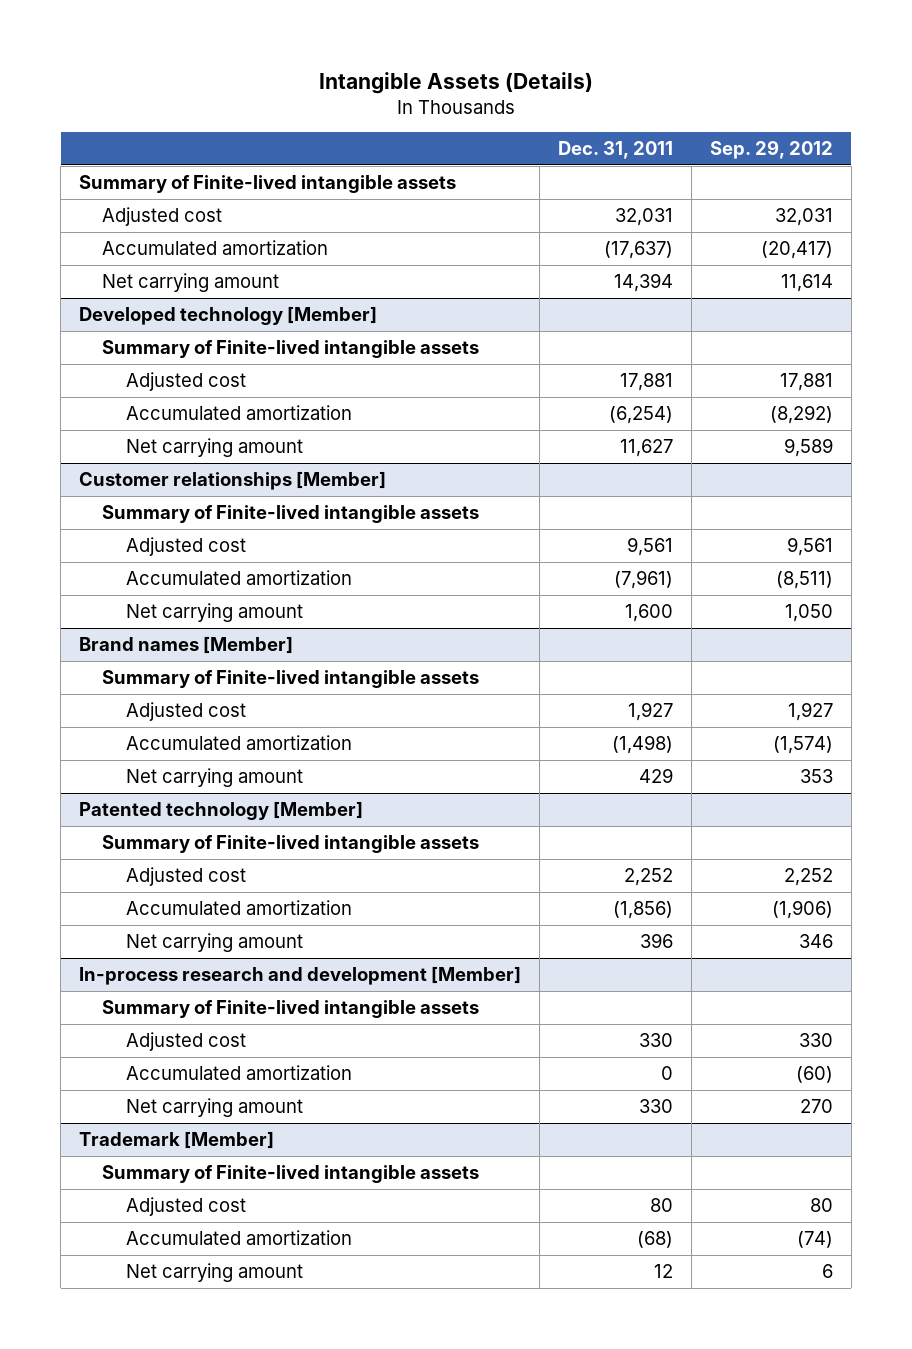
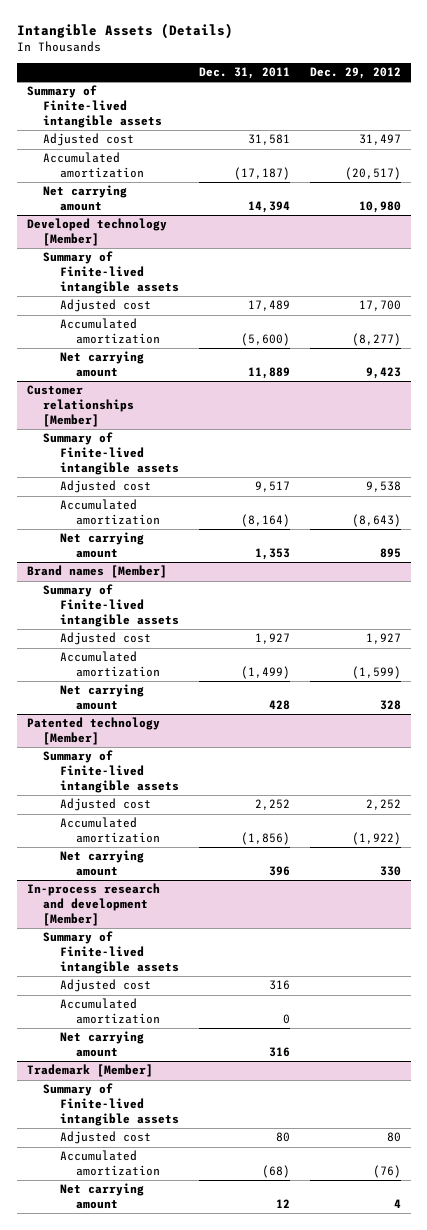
- | Dec. 31, 2011 | Sep. 29, 2012
+ | Dec. 31, 2011 | Dec. 29, 2012
- Adjusted cost | 32,031 | 32,031
- Accumulated amortization | (17,637) | (20,417)
+ Adjusted cost | 31,581 | 31,497
+ Accumulated amortization | (17,187) | (20,517)
@ Developed technology [Member]
- Adjusted cost | 17,881 | 17,881
- Accumulated amortization | (6,254) | (8,292)
- Net carrying amount | 11,627 | 9,589
+ Adjusted cost | 17,489 | 17,700
+ Accumulated amortization | (5,600) | (8,277)
+ Net carrying amount | 11,889 | 9,423
@ Customer relationships [Member]
- Adjusted cost | 9,561 | 9,561
- Accumulated amortization | (7,961) | (8,511)
- Net carrying amount | 1,600 | 1,050
+ Adjusted cost | 9,517 | 9,538
+ Accumulated amortization | (8,164) | (8,643)
+ Net carrying amount | 1,353 | 895
@ Brand names [Member]
- Accumulated amortization | (1,498) | (1,574)
- Net carrying amount | 429 | 353
+ Accumulated amortization | (1,499) | (1,599)
+ Net carrying amount | 428 | 328
@ In-process research and development [Member]
- Adjusted cost | 330 | 330
+ Adjusted cost | 316 |
- Net carrying amount | 330 | 270
+ Net carrying amount | 316 |

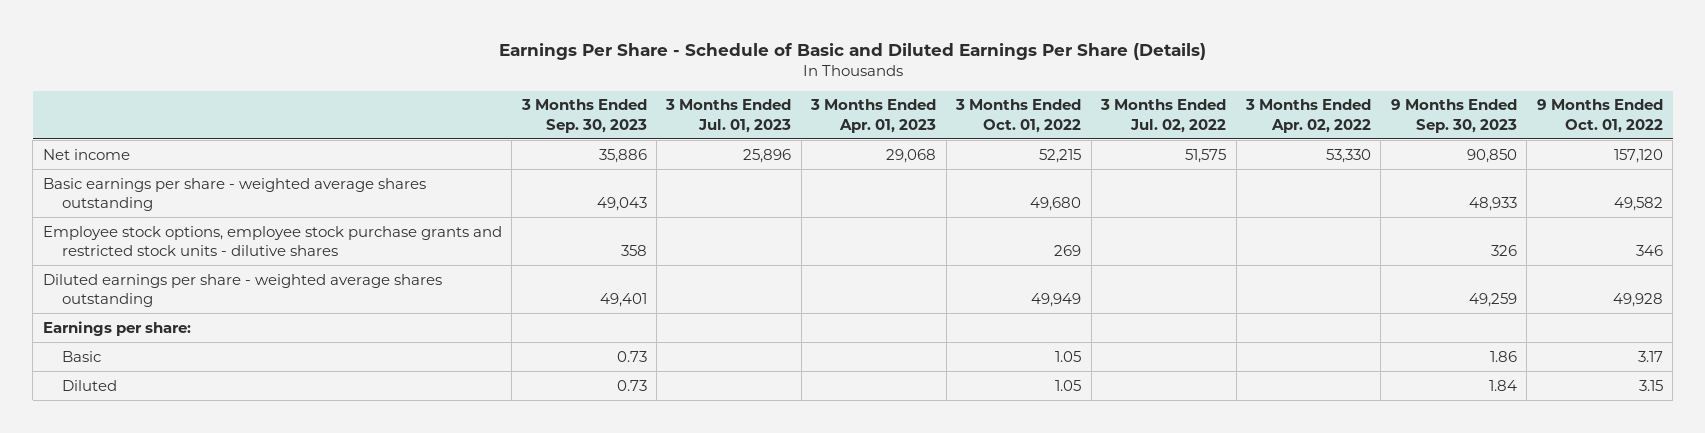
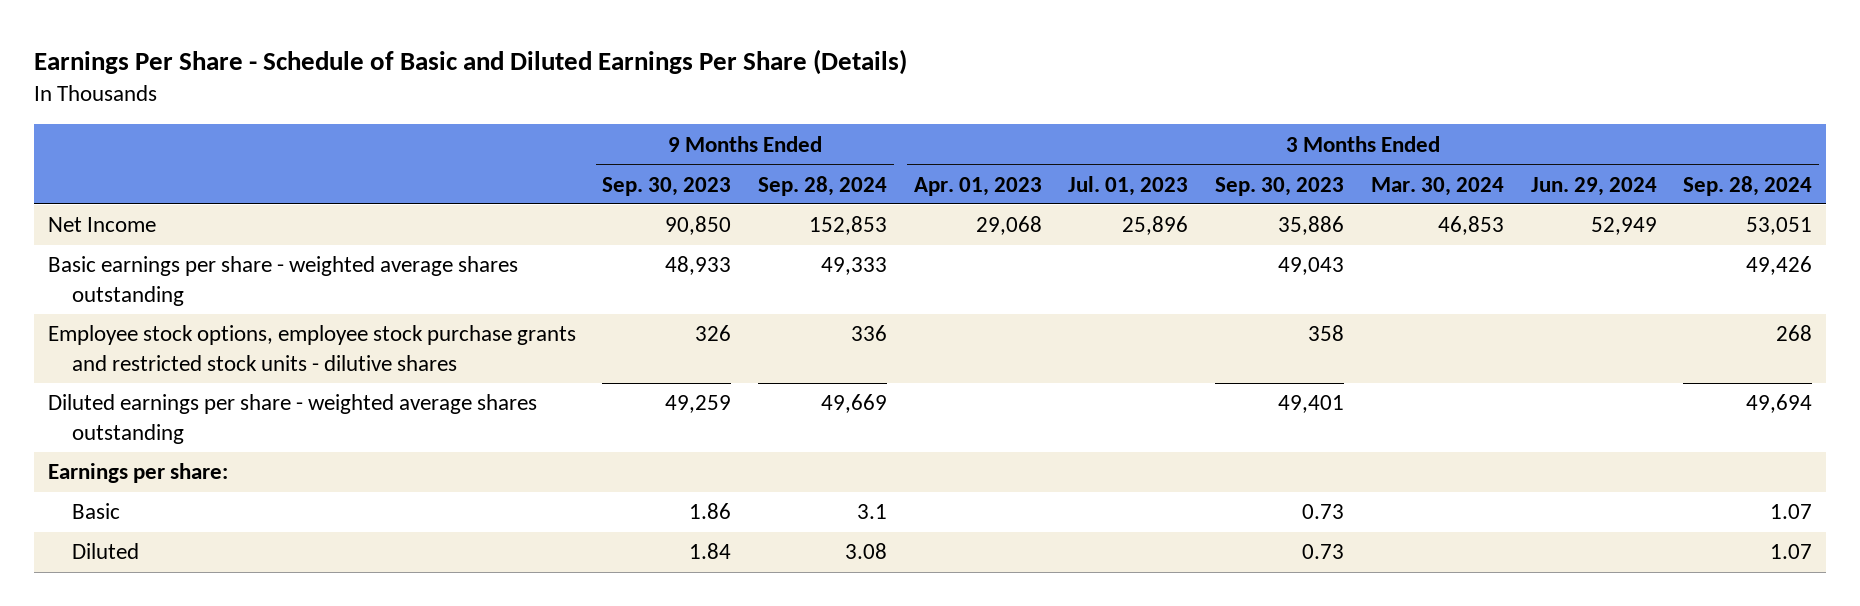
- | 3 Months Ended Sep. 30, 2023 | 3 Months Ended Jul. 01, 2023 | 3 Months Ended Apr. 01, 2023 | 3 Months Ended Oct. 01, 2022 | 3 Months Ended Jul. 02, 2022 | 3 Months Ended Apr. 02, 2022 | 9 Months Ended Sep. 30, 2023 | 9 Months Ended Oct. 01, 2022
+ | 9 Months Ended Sep. 30, 2023 | 9 Months Ended Sep. 28, 2024 | 3 Months Ended Apr. 01, 2023 | 3 Months Ended Jul. 01, 2023 | 3 Months Ended Sep. 30, 2023 | 3 Months Ended Mar. 30, 2024 | 3 Months Ended Jun. 29, 2024 | 3 Months Ended Sep. 28, 2024
- Net income | 35,886 | 25,896 | 29,068 | 52,215 | 51,575 | 53,330 | 90,850 | 157,120
+ Net Income | 90,850 | 152,853 | 29,068 | 25,896 | 35,886 | 46,853 | 52,949 | 53,051

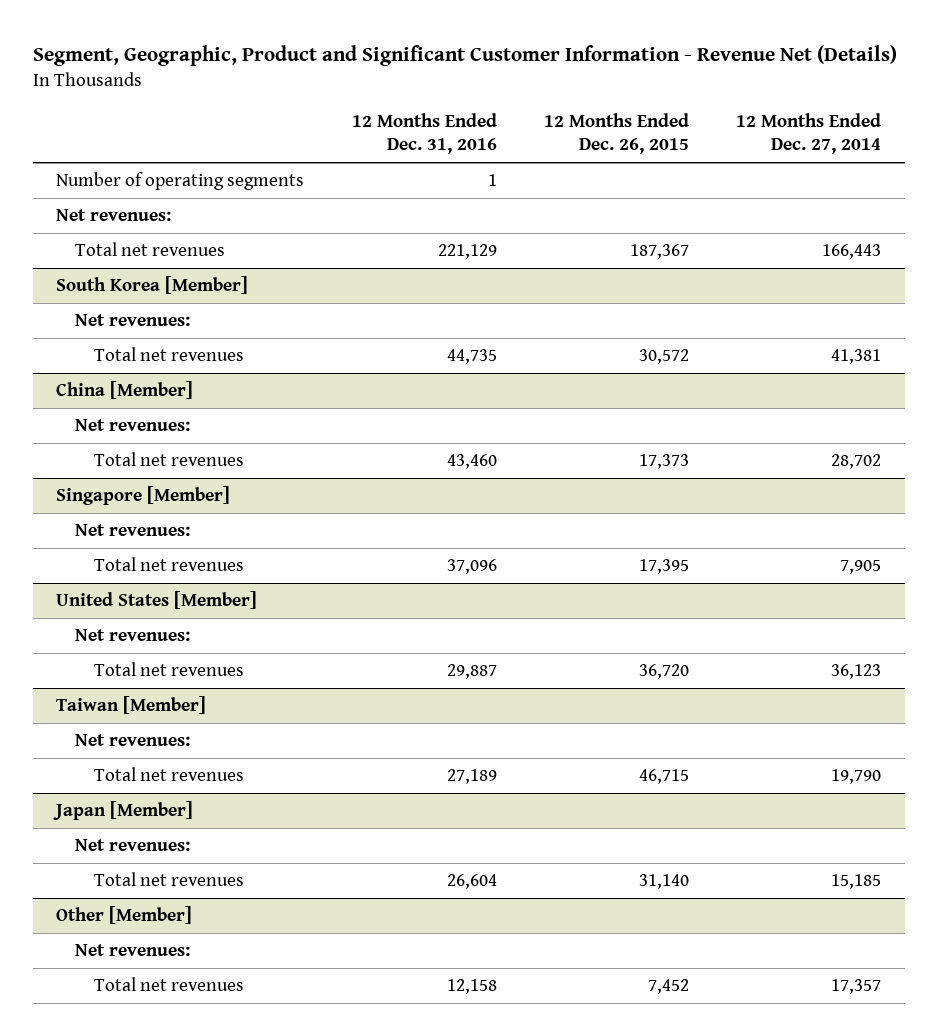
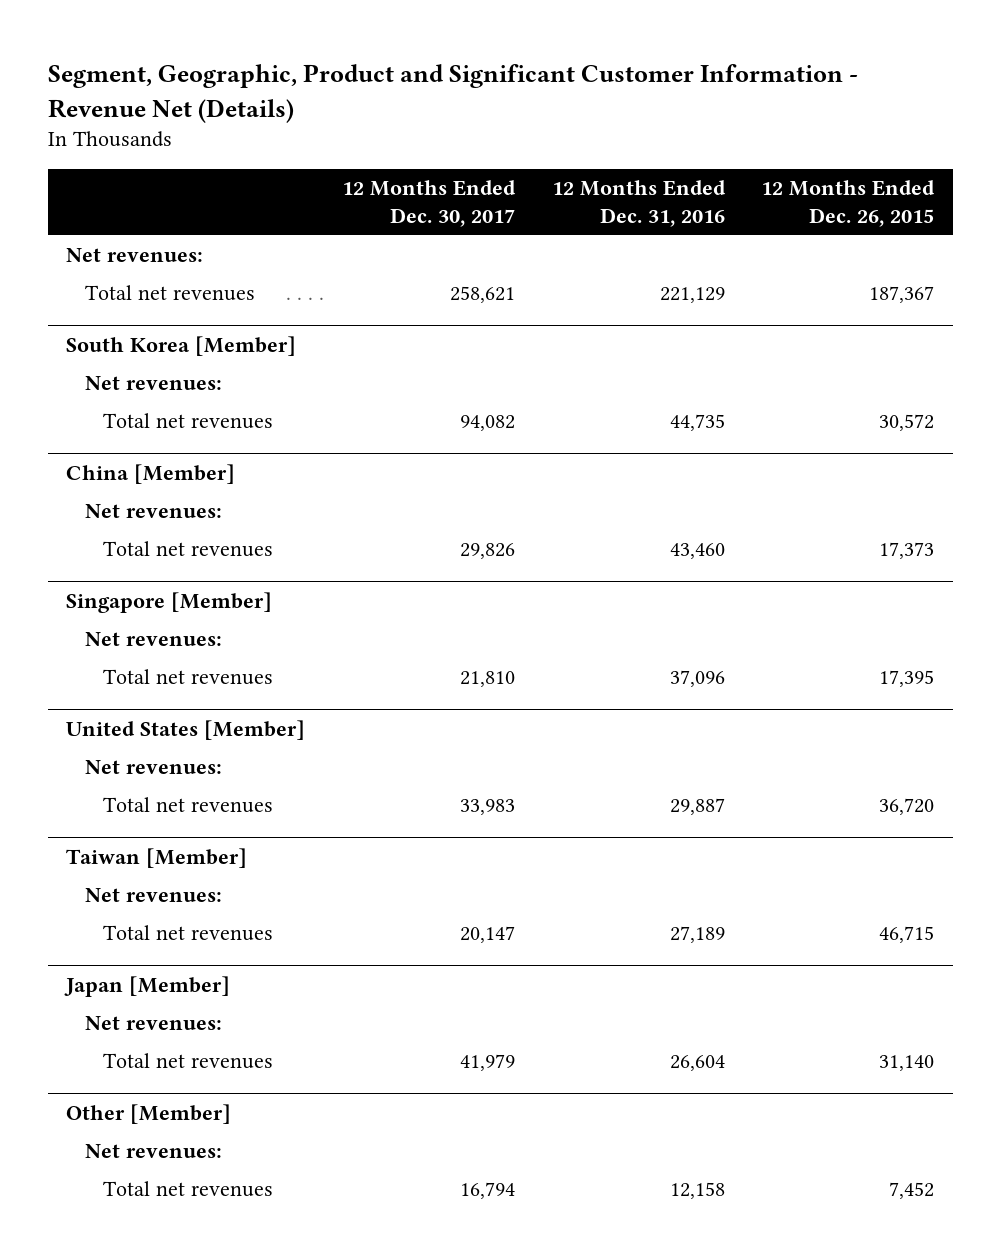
- | 12 Months Ended Dec. 31, 2016 | 12 Months Ended Dec. 26, 2015 | 12 Months Ended Dec. 27, 2014
+ | 12 Months Ended Dec. 30, 2017 | 12 Months Ended Dec. 31, 2016 | 12 Months Ended Dec. 26, 2015
- Number of operating segments | 1 | |

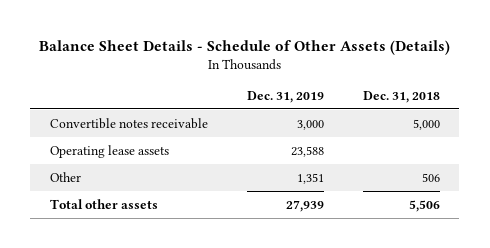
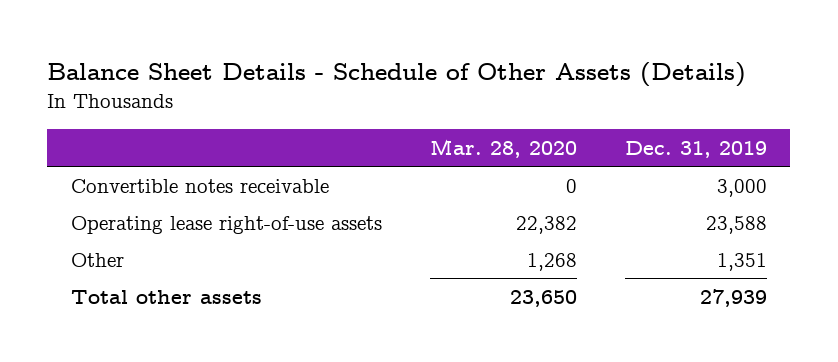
- | Dec. 31, 2019 | Dec. 31, 2018
+ | Mar. 28, 2020 | Dec. 31, 2019
- Operating lease assets | 23,588 |
+ Operating lease right-of-use assets | 22,382 | 23,588

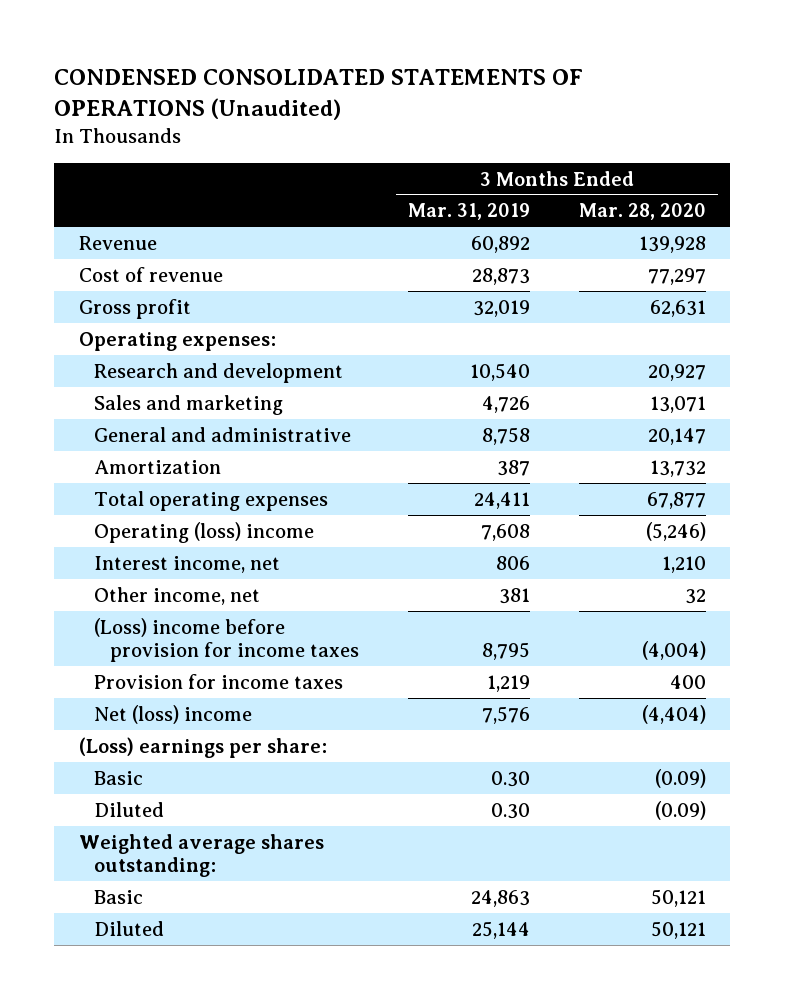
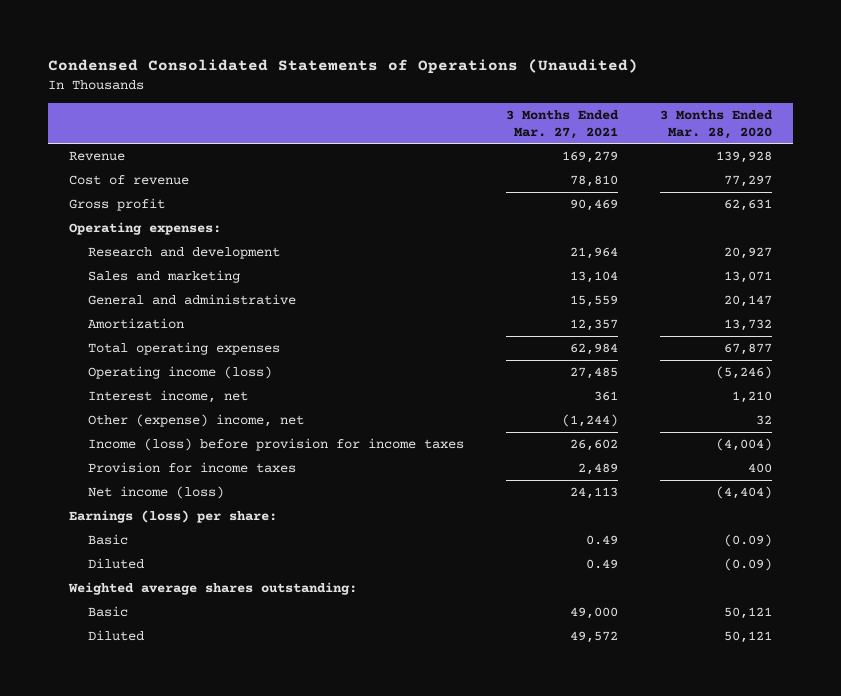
- CONDENSED CONSOLIDATED STATEMENTS OF OPERATIONS (Unaudited)
+ Condensed Consolidated Statements of Operations (Unaudited)
- | 3 Months Ended Mar. 31, 2019 | 3 Months Ended Mar. 28, 2020
+ | 3 Months Ended Mar. 27, 2021 | 3 Months Ended Mar. 28, 2020
- Operating (loss) income | 7,608 | (5,246)
+ Operating income (loss) | 27,485 | (5,246)
- Other income, net | 381 | 32
- (Loss) income before provision for income taxes | 8,795 | (4,004)
+ Other (expense) income, net | (1,244) | 32
+ Income (loss) before provision for income taxes | 26,602 | (4,004)
- Net (loss) income | 7,576 | (4,404)
- (Loss) earnings per share:
+ Net income (loss) | 24,113 | (4,404)
+ Earnings (loss) per share:

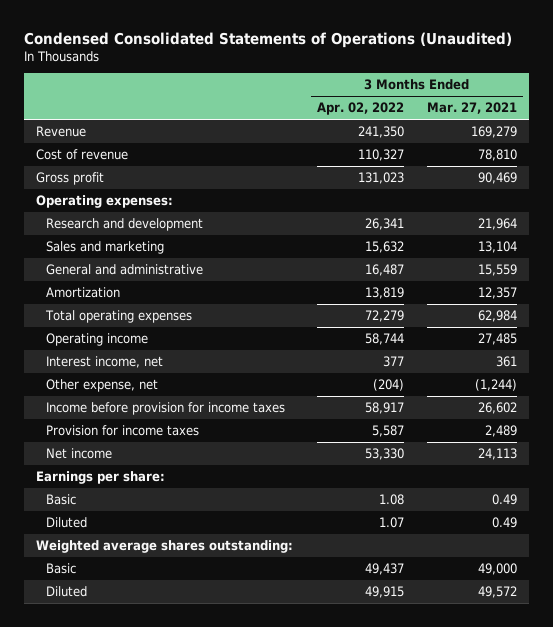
- | 3 Months Ended Mar. 27, 2021 | 3 Months Ended Mar. 28, 2020
+ | 3 Months Ended Apr. 02, 2022 | 3 Months Ended Mar. 27, 2021
- Operating income (loss) | 27,485 | (5,246)
+ Operating income | 58,744 | 27,485
- Other (expense) income, net | (1,244) | 32
- Income (loss) before provision for income taxes | 26,602 | (4,004)
+ Other expense, net | (204) | (1,244)
+ Income before provision for income taxes | 58,917 | 26,602
- Net income (loss) | 24,113 | (4,404)
- Earnings (loss) per share:
+ Net income | 53,330 | 24,113
+ Earnings per share:

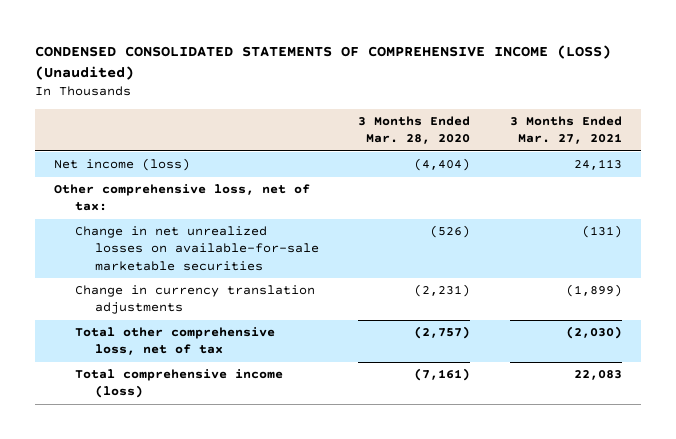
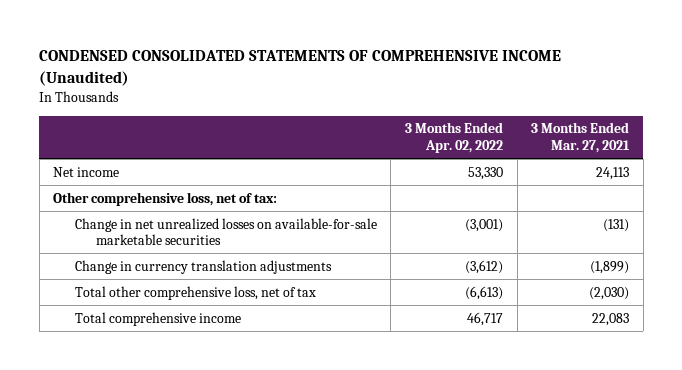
- CONDENSED CONSOLIDATED STATEMENTS OF COMPREHENSIVE INCOME (LOSS) (Unaudited)
+ CONDENSED CONSOLIDATED STATEMENTS OF COMPREHENSIVE INCOME (Unaudited)
- | 3 Months Ended Mar. 28, 2020 | 3 Months Ended Mar. 27, 2021
+ | 3 Months Ended Apr. 02, 2022 | 3 Months Ended Mar. 27, 2021
- Net income (loss) | (4,404) | 24,113
+ Net income | 53,330 | 24,113
- Total comprehensive income (loss) | (7,161) | 22,083
+ Total comprehensive income | 46,717 | 22,083

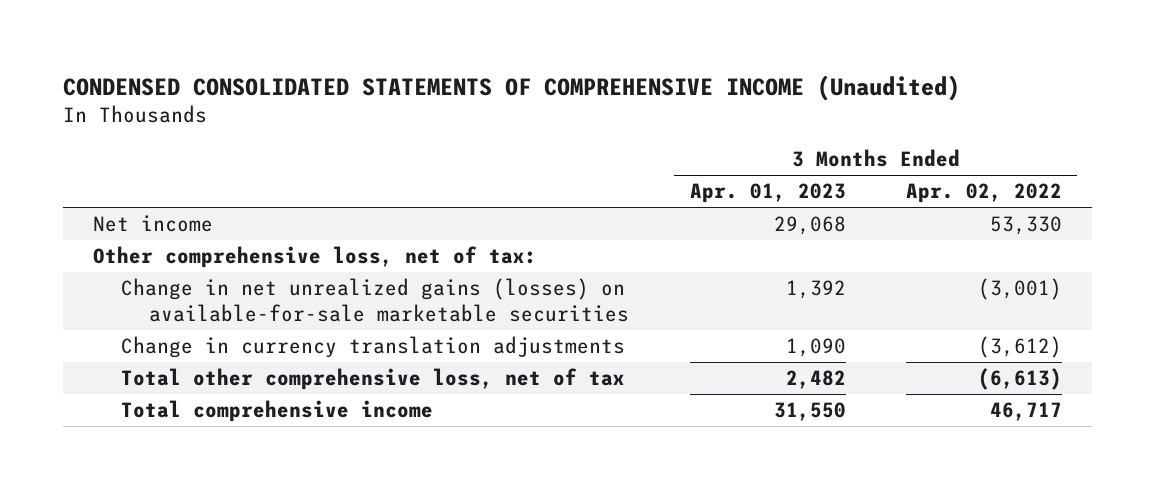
- | 3 Months Ended Apr. 02, 2022 | 3 Months Ended Mar. 27, 2021
+ | 3 Months Ended Apr. 01, 2023 | 3 Months Ended Apr. 02, 2022
- Change in net unrealized losses on available-for-sale marketable securities | (3,001) | (131)
+ Change in net unrealized gains (losses) on available-for-sale marketable securities | 1,392 | (3,001)

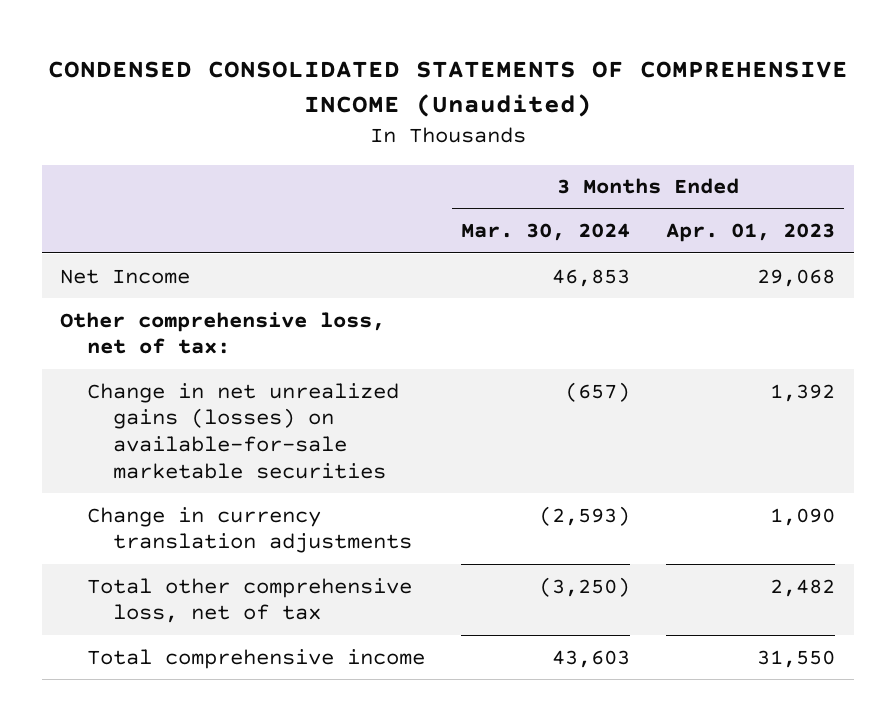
- | 3 Months Ended Apr. 01, 2023 | 3 Months Ended Apr. 02, 2022
+ | 3 Months Ended Mar. 30, 2024 | 3 Months Ended Apr. 01, 2023
- Net income | 29,068 | 53,330
+ Net Income | 46,853 | 29,068

